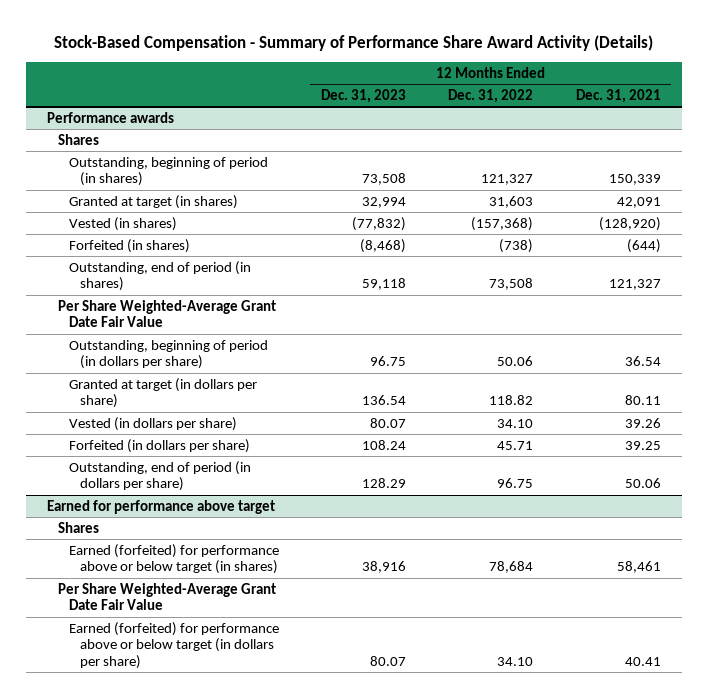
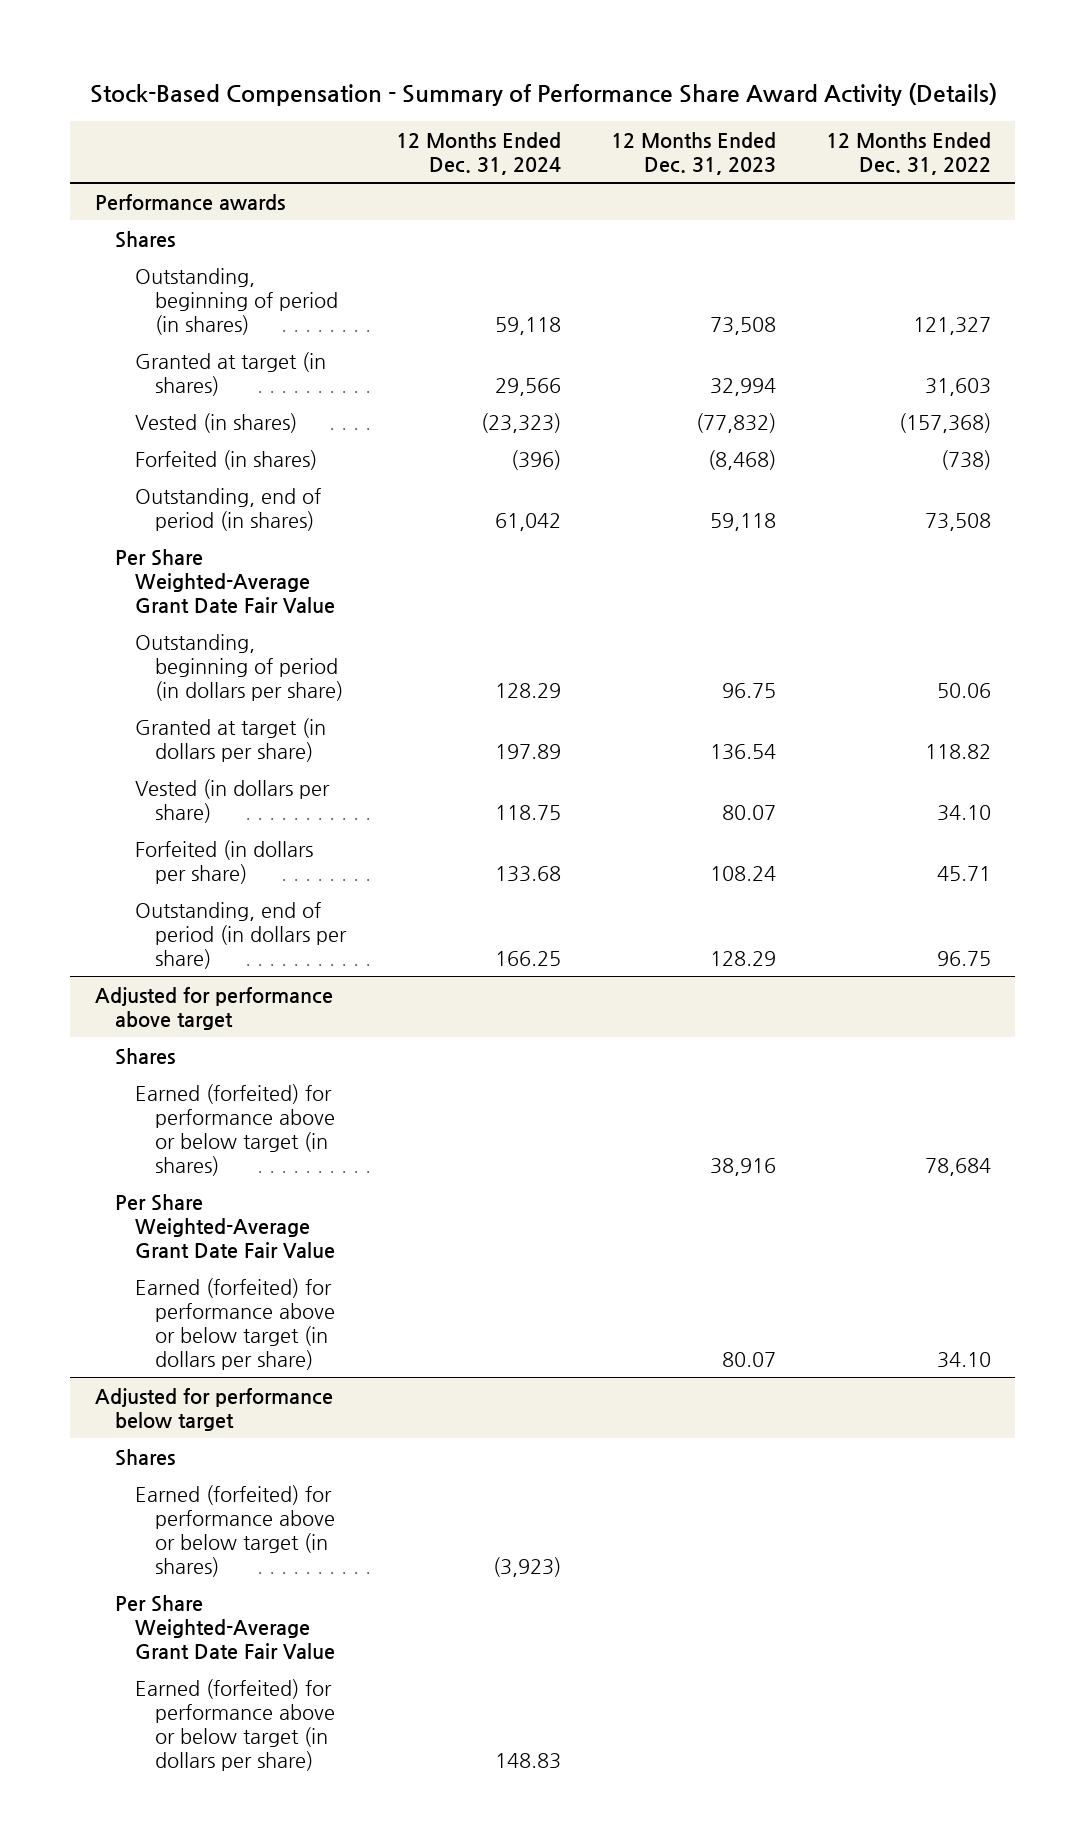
- | 12 Months Ended Dec. 31, 2023 | 12 Months Ended Dec. 31, 2022 | 12 Months Ended Dec. 31, 2021
+ | 12 Months Ended Dec. 31, 2024 | 12 Months Ended Dec. 31, 2023 | 12 Months Ended Dec. 31, 2022
- Earned for performance above target
+ Adjusted for performance above target
+ Adjusted for performance below target
+ Shares
+ Earned (forfeited) for performance above or below target (in shares) | (3,923) | |
+ Per Share Weighted-Average Grant Date Fair Value
+ Earned (forfeited) for performance above or below target (in dollars per share) | 148.83 | |

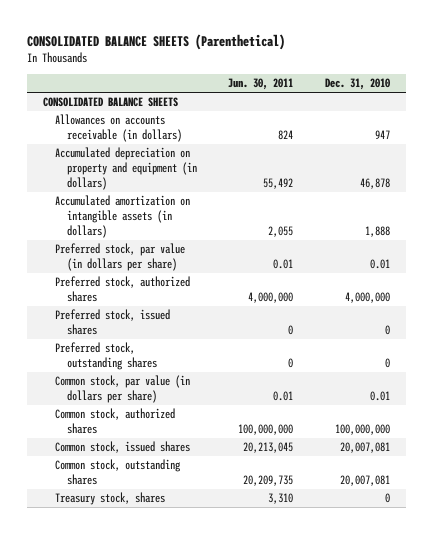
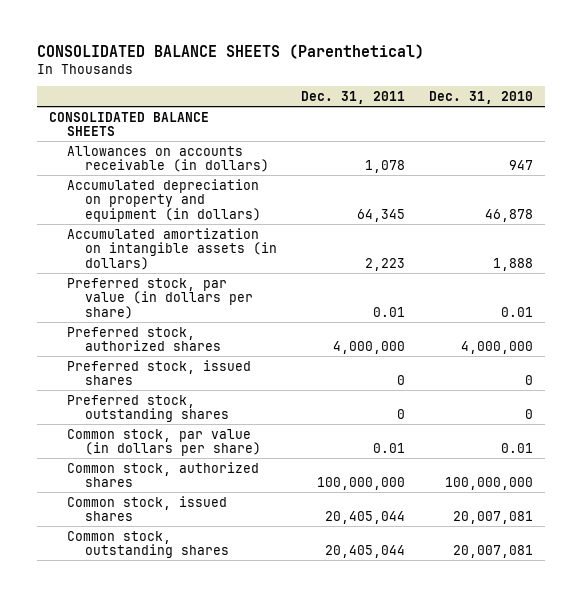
- | Jun. 30, 2011 | Dec. 31, 2010
+ | Dec. 31, 2011 | Dec. 31, 2010
- Treasury stock, shares | 3,310 | 0

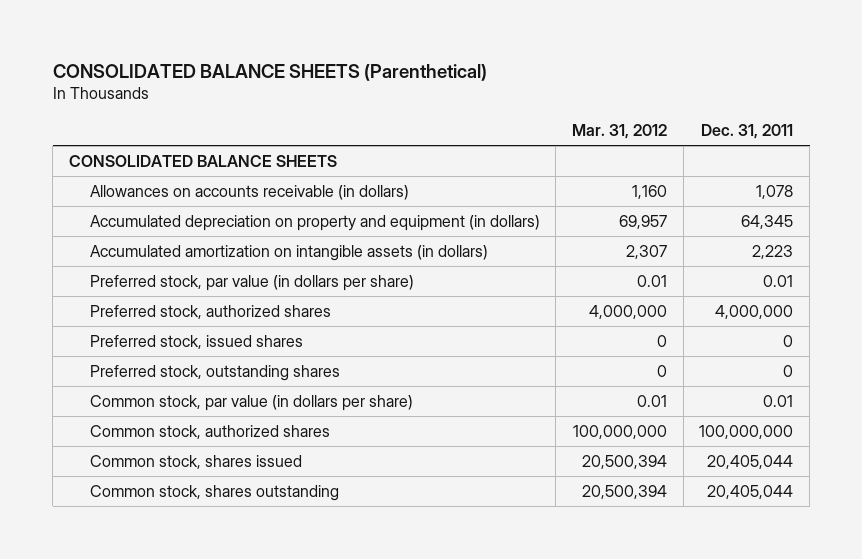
- | Dec. 31, 2011 | Dec. 31, 2010
+ | Mar. 31, 2012 | Dec. 31, 2011
- Common stock, issued shares | 20,405,044 | 20,007,081
- Common stock, outstanding shares | 20,405,044 | 20,007,081
+ Common stock, shares issued | 20,500,394 | 20,405,044
+ Common stock, shares outstanding | 20,500,394 | 20,405,044

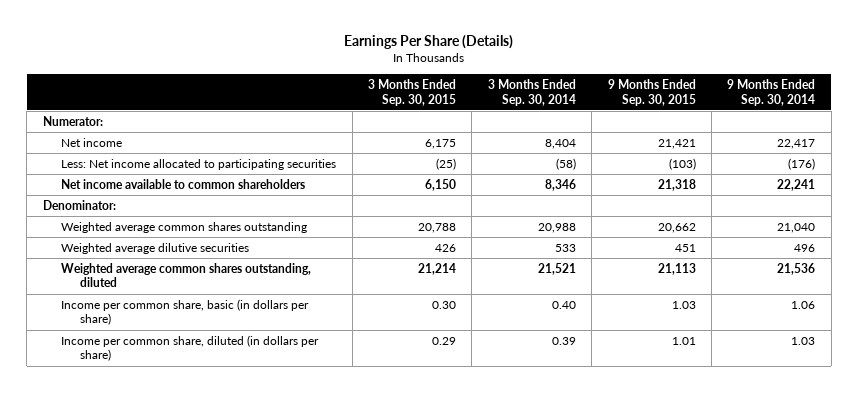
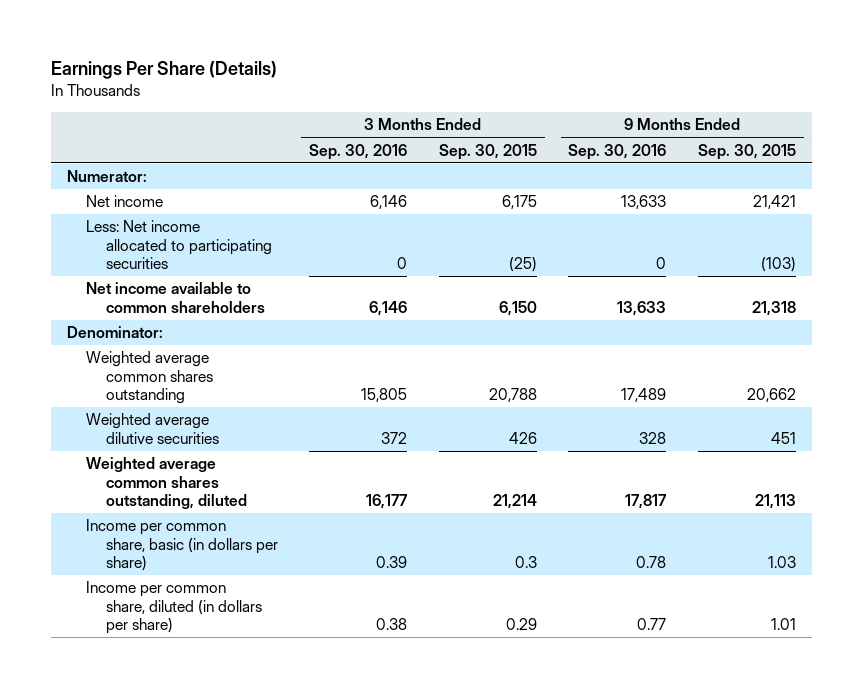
- | 3 Months Ended Sep. 30, 2015 | 3 Months Ended Sep. 30, 2014 | 9 Months Ended Sep. 30, 2015 | 9 Months Ended Sep. 30, 2014
+ | 3 Months Ended Sep. 30, 2016 | 3 Months Ended Sep. 30, 2015 | 9 Months Ended Sep. 30, 2016 | 9 Months Ended Sep. 30, 2015
- Income per common share, basic (in dollars per share) | 0.30 | 0.40 | 1.03 | 1.06
+ Income per common share, basic (in dollars per share) | 0.39 | 0.3 | 0.78 | 1.03

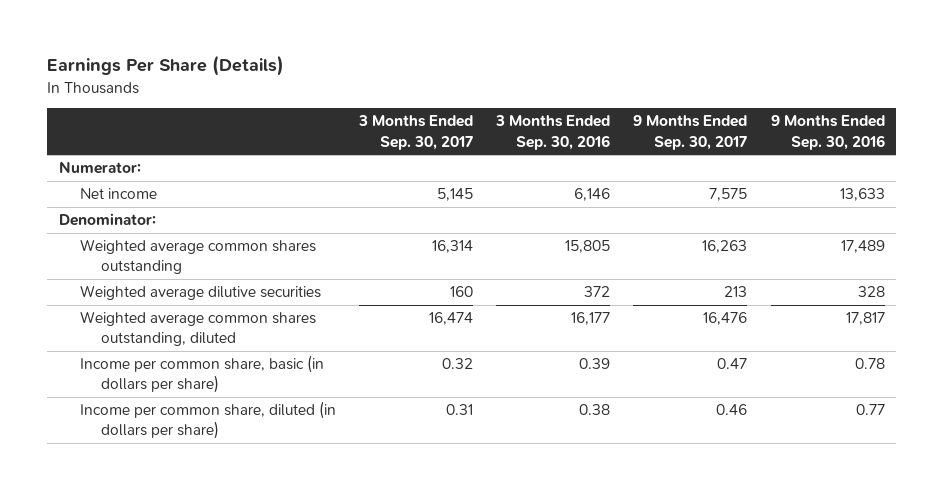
- | 3 Months Ended Sep. 30, 2016 | 3 Months Ended Sep. 30, 2015 | 9 Months Ended Sep. 30, 2016 | 9 Months Ended Sep. 30, 2015
+ | 3 Months Ended Sep. 30, 2017 | 3 Months Ended Sep. 30, 2016 | 9 Months Ended Sep. 30, 2017 | 9 Months Ended Sep. 30, 2016
- Less: Net income allocated to participating securities | 0 | (25) | 0 | (103)
- Net income available to common shareholders | 6,146 | 6,150 | 13,633 | 21,318

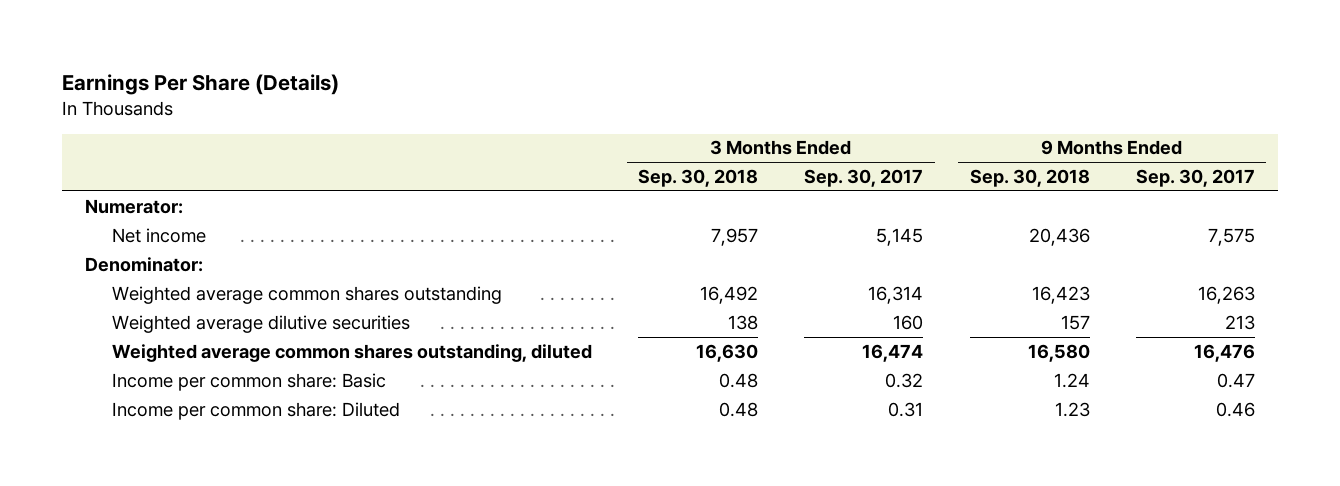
- | 3 Months Ended Sep. 30, 2017 | 3 Months Ended Sep. 30, 2016 | 9 Months Ended Sep. 30, 2017 | 9 Months Ended Sep. 30, 2016
+ | 3 Months Ended Sep. 30, 2018 | 3 Months Ended Sep. 30, 2017 | 9 Months Ended Sep. 30, 2018 | 9 Months Ended Sep. 30, 2017
- Income per common share, basic (in dollars per share) | 0.32 | 0.39 | 0.47 | 0.78
- Income per common share, diluted (in dollars per share) | 0.31 | 0.38 | 0.46 | 0.77
+ Income per common share: Basic | 0.48 | 0.32 | 1.24 | 0.47
+ Income per common share: Diluted | 0.48 | 0.31 | 1.23 | 0.46

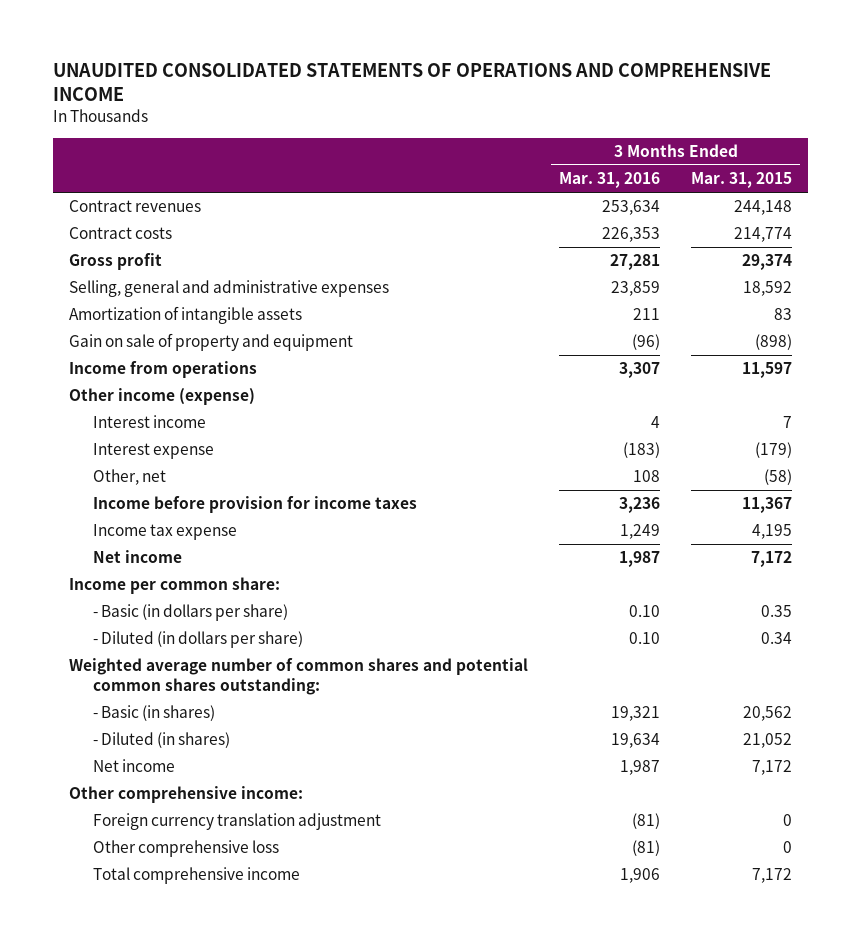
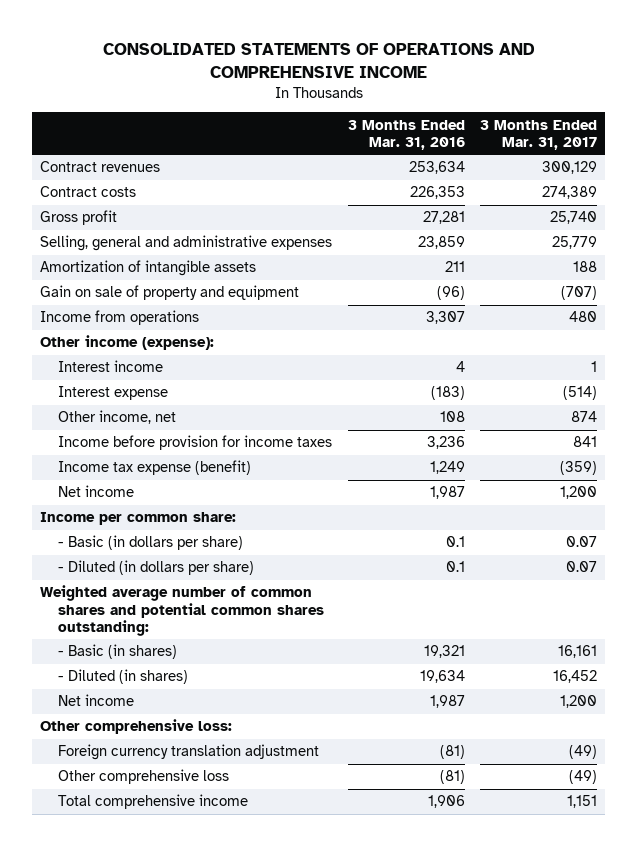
- UNAUDITED CONSOLIDATED STATEMENTS OF OPERATIONS AND COMPREHENSIVE INCOME
+ CONSOLIDATED STATEMENTS OF OPERATIONS AND COMPREHENSIVE INCOME
- | 3 Months Ended Mar. 31, 2016 | 3 Months Ended Mar. 31, 2015
+ | 3 Months Ended Mar. 31, 2016 | 3 Months Ended Mar. 31, 2017
- Other income (expense)
+ Other income (expense):
- Other, net | 108 | (58)
+ Other income, net | 108 | 874
- Income tax expense | 1,249 | 4,195
+ Income tax expense (benefit) | 1,249 | (359)
- - Basic (in dollars per share) | 0.10 | 0.35
- - Diluted (in dollars per share) | 0.10 | 0.34
+ - Basic (in dollars per share) | 0.1 | 0.07
+ - Diluted (in dollars per share) | 0.1 | 0.07
- Other comprehensive income:
+ Other comprehensive loss:

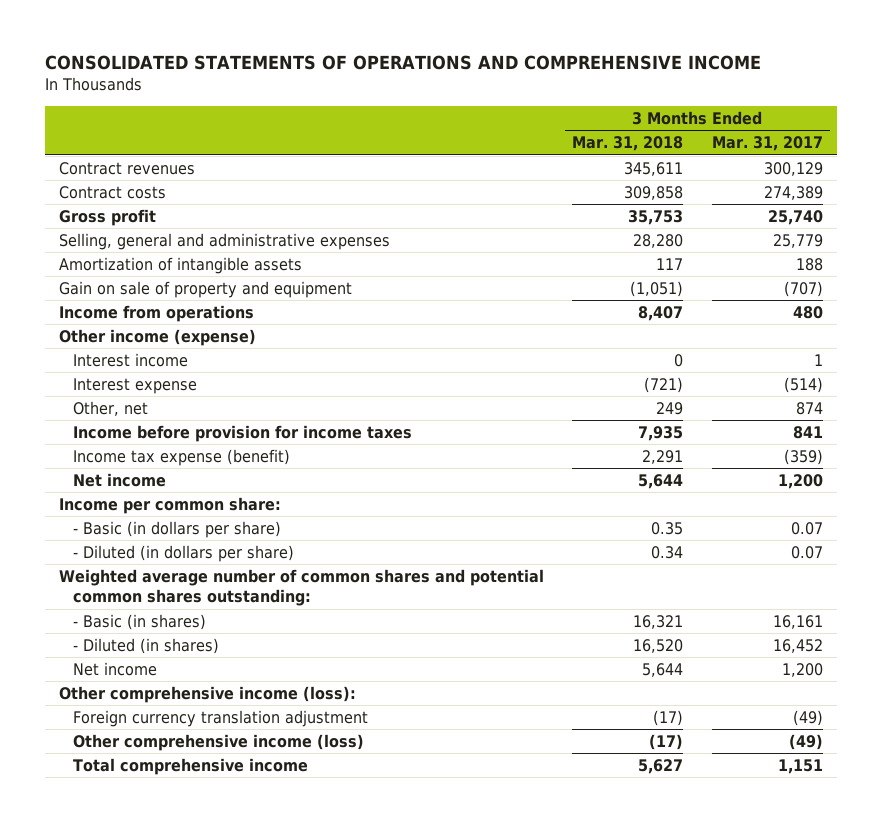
- | 3 Months Ended Mar. 31, 2016 | 3 Months Ended Mar. 31, 2017
+ | 3 Months Ended Mar. 31, 2018 | 3 Months Ended Mar. 31, 2017
- Other income (expense):
+ Other income (expense)
- Other income, net | 108 | 874
+ Other, net | 249 | 874
- Other comprehensive loss:
+ Other comprehensive income (loss):
- Other comprehensive loss | (81) | (49)
+ Other comprehensive income (loss) | (17) | (49)

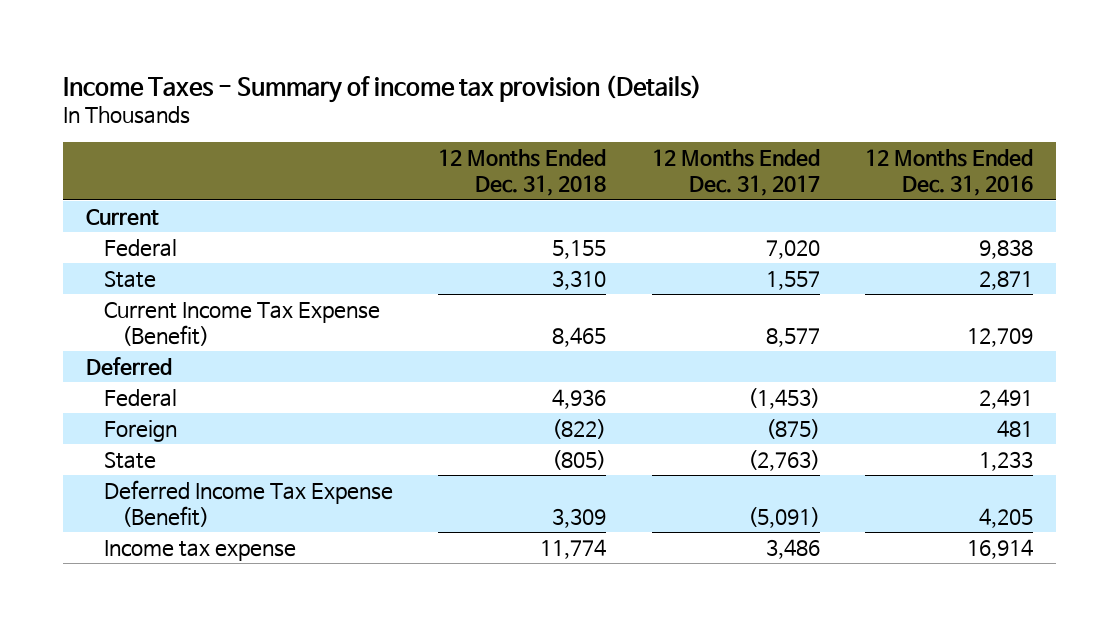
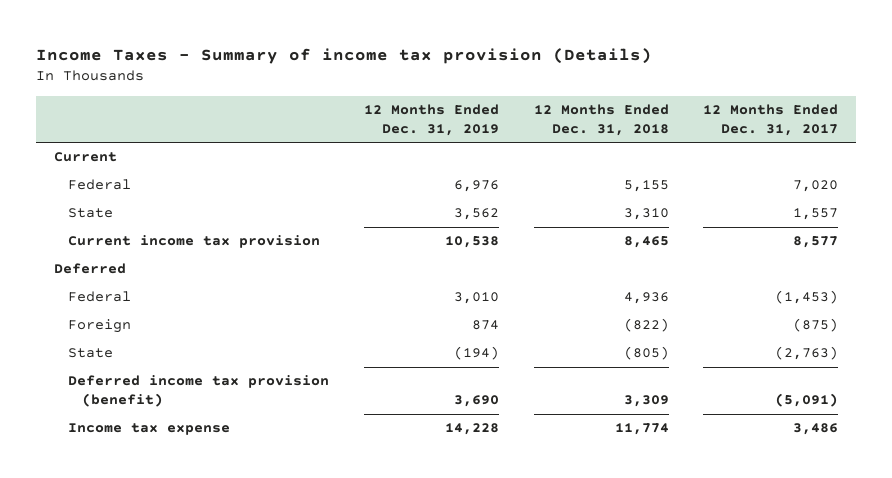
- | 12 Months Ended Dec. 31, 2018 | 12 Months Ended Dec. 31, 2017 | 12 Months Ended Dec. 31, 2016
+ | 12 Months Ended Dec. 31, 2019 | 12 Months Ended Dec. 31, 2018 | 12 Months Ended Dec. 31, 2017
- Current Income Tax Expense (Benefit) | 8,465 | 8,577 | 12,709
+ Current income tax provision | 10,538 | 8,465 | 8,577
- Deferred Income Tax Expense (Benefit) | 3,309 | (5,091) | 4,205
+ Deferred income tax provision (benefit) | 3,690 | 3,309 | (5,091)

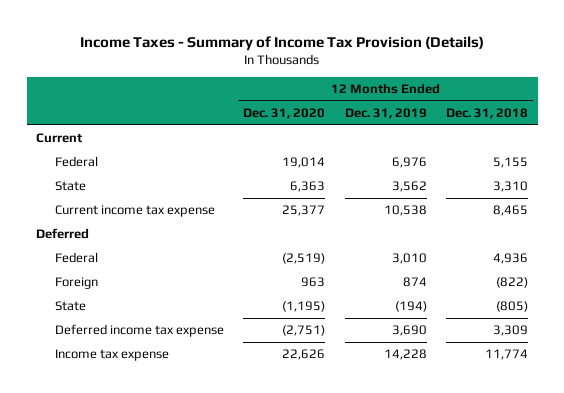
- Income Taxes - Summary of income tax provision (Details)
+ Income Taxes - Summary of Income Tax Provision (Details)
- | 12 Months Ended Dec. 31, 2019 | 12 Months Ended Dec. 31, 2018 | 12 Months Ended Dec. 31, 2017
+ | 12 Months Ended Dec. 31, 2020 | 12 Months Ended Dec. 31, 2019 | 12 Months Ended Dec. 31, 2018
- Current income tax provision | 10,538 | 8,465 | 8,577
+ Current income tax expense | 25,377 | 10,538 | 8,465
- Deferred income tax provision (benefit) | 3,690 | 3,309 | (5,091)
+ Deferred income tax expense | (2,751) | 3,690 | 3,309

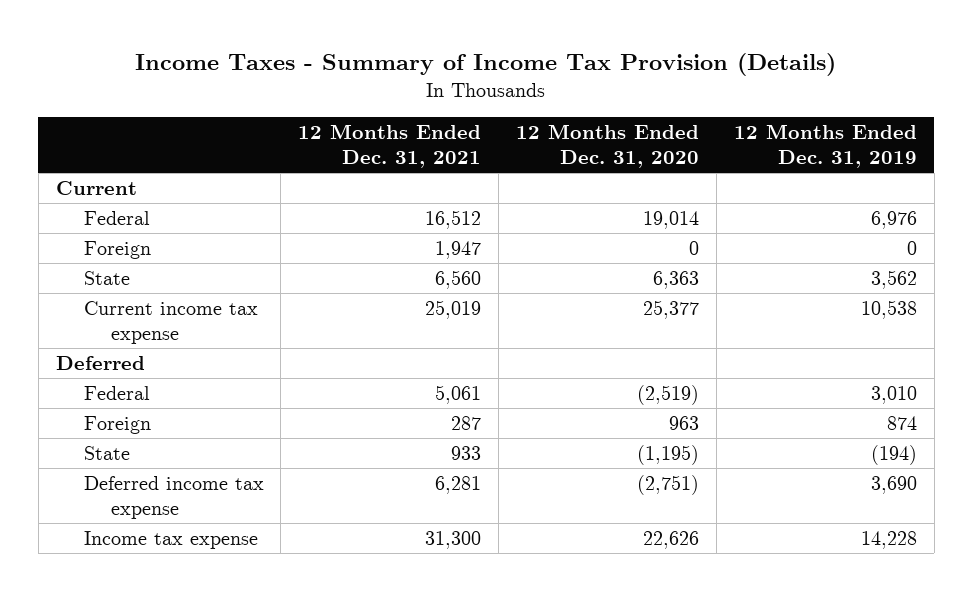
- | 12 Months Ended Dec. 31, 2020 | 12 Months Ended Dec. 31, 2019 | 12 Months Ended Dec. 31, 2018
+ | 12 Months Ended Dec. 31, 2021 | 12 Months Ended Dec. 31, 2020 | 12 Months Ended Dec. 31, 2019
+ Foreign | 1,947 | 0 | 0

